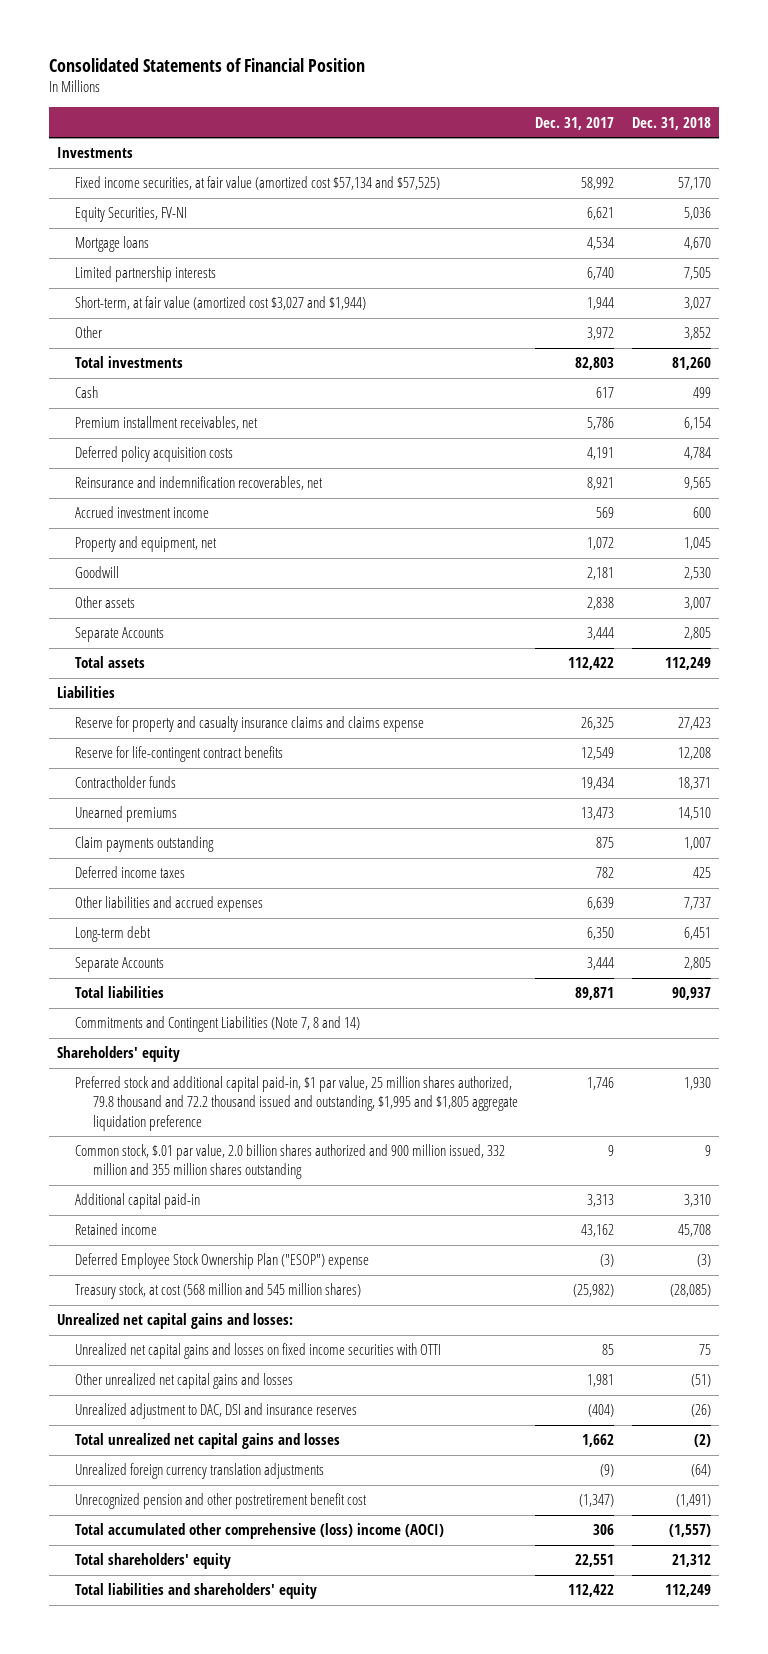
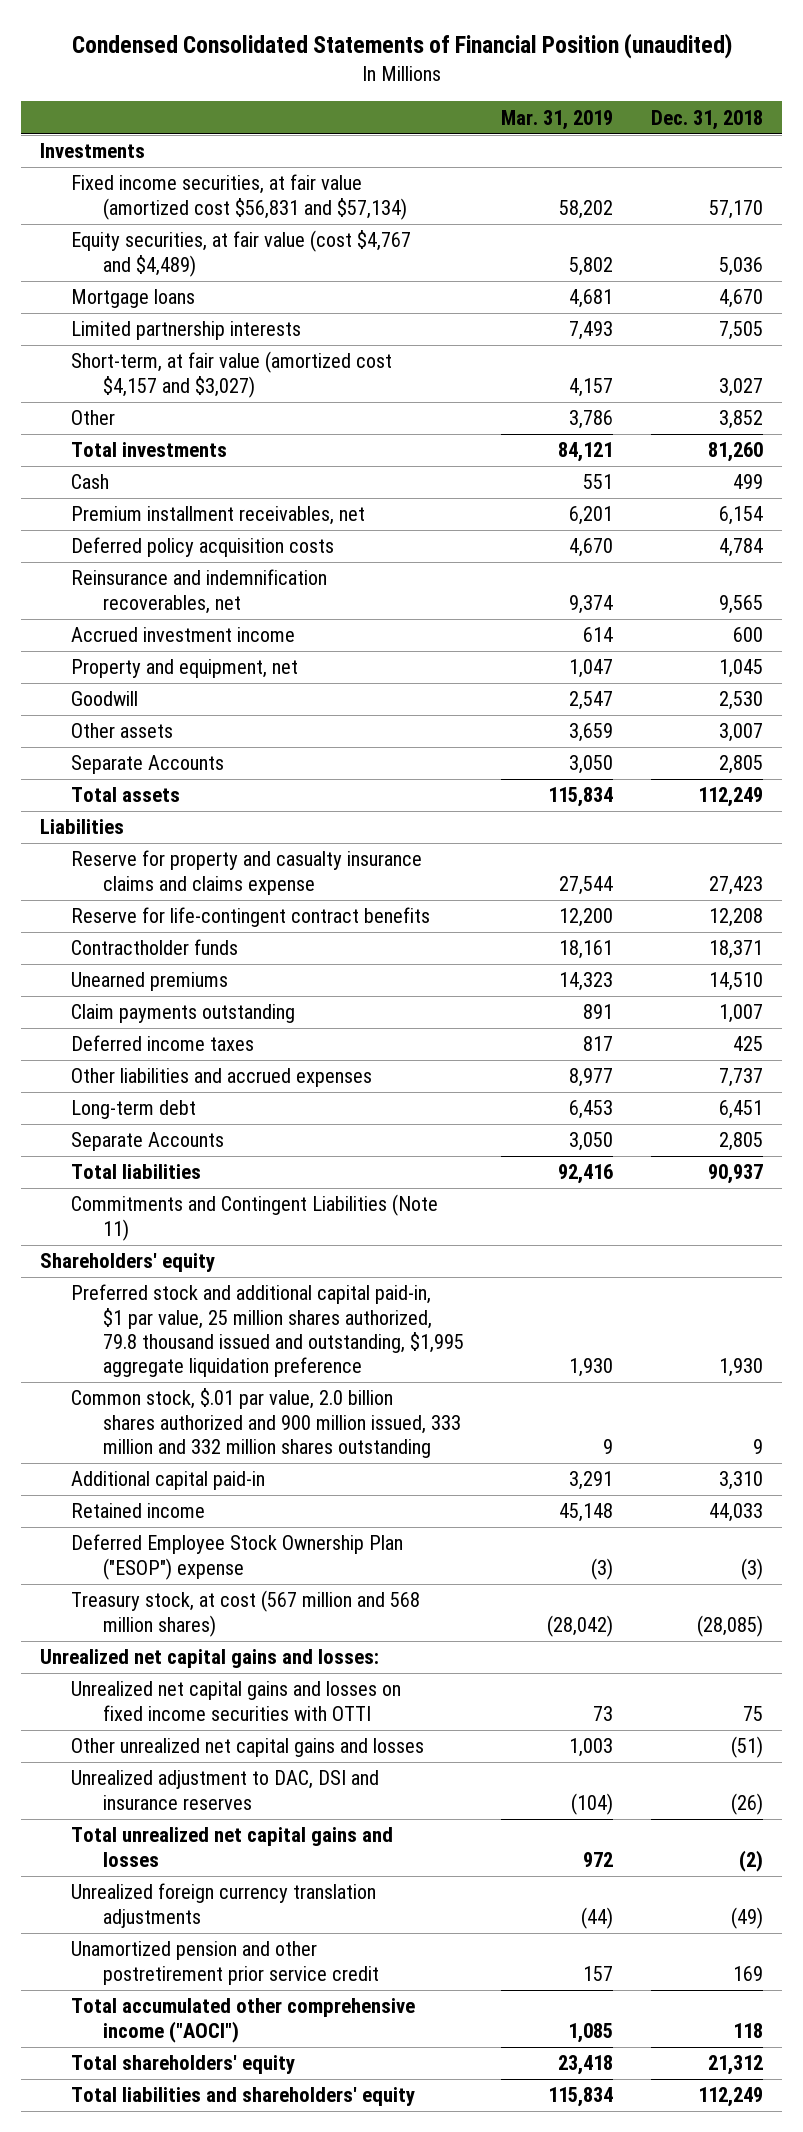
- Consolidated Statements of Financial Position
+ Condensed Consolidated Statements of Financial Position (unaudited)
- | Dec. 31, 2017 | Dec. 31, 2018
+ | Mar. 31, 2019 | Dec. 31, 2018
- Fixed income securities, at fair value (amortized cost $57,134 and $57,525) | 58,992 | 57,170
- Equity Securities, FV-NI | 6,621 | 5,036
+ Fixed income securities, at fair value (amortized cost $56,831 and $57,134) | 58,202 | 57,170
+ Equity securities, at fair value (cost $4,767 and $4,489) | 5,802 | 5,036
- Short-term, at fair value (amortized cost $3,027 and $1,944) | 1,944 | 3,027
+ Short-term, at fair value (amortized cost $4,157 and $3,027) | 4,157 | 3,027
- Commitments and Contingent Liabilities (Note 7, 8 and 14)
+ Commitments and Contingent Liabilities (Note 11)
- Preferred stock and additional capital paid-in, $1 par value, 25 million shares authorized, 79.8 thousand and 72.2 thousand issued and outstanding, $1,995 and $1,805 aggregate liquidation preference | 1,746 | 1,930
- Common stock, $.01 par value, 2.0 billion shares authorized and 900 million issued, 332 million and 355 million shares outstanding | 9 | 9
+ Preferred stock and additional capital paid-in, $1 par value, 25 million shares authorized, 79.8 thousand issued and outstanding, $1,995 aggregate liquidation preference | 1,930 | 1,930
+ Common stock, $.01 par value, 2.0 billion shares authorized and 900 million issued, 333 million and 332 million shares outstanding | 9 | 9
- Retained income | 43,162 | 45,708
+ Retained income | 45,148 | 44,033
- Treasury stock, at cost (568 million and 545 million shares) | (25,982) | (28,085)
+ Treasury stock, at cost (567 million and 568 million shares) | (28,042) | (28,085)
- Unrealized foreign currency translation adjustments | (9) | (64)
- Unrecognized pension and other postretirement benefit cost | (1,347) | (1,491)
- Total accumulated other comprehensive (loss) income (AOCI) | 306 | (1,557)
+ Unrealized foreign currency translation adjustments | (44) | (49)
+ Unamortized pension and other postretirement prior service credit | 157 | 169
+ Total accumulated other comprehensive income ("AOCI") | 1,085 | 118

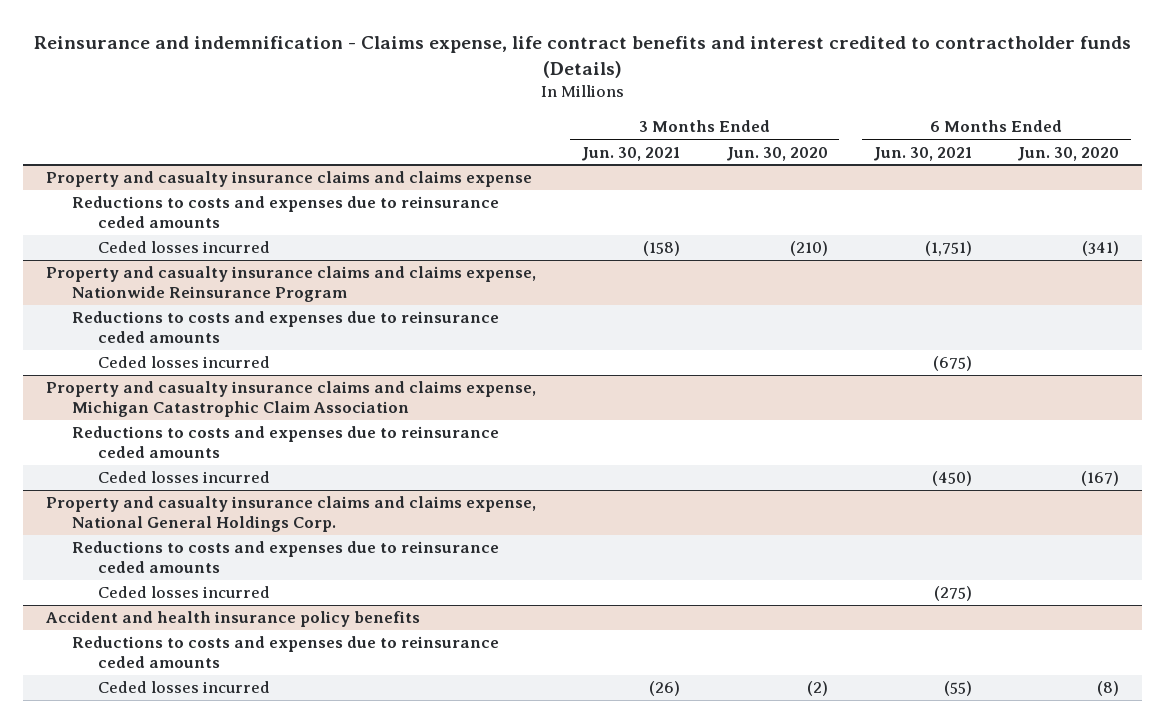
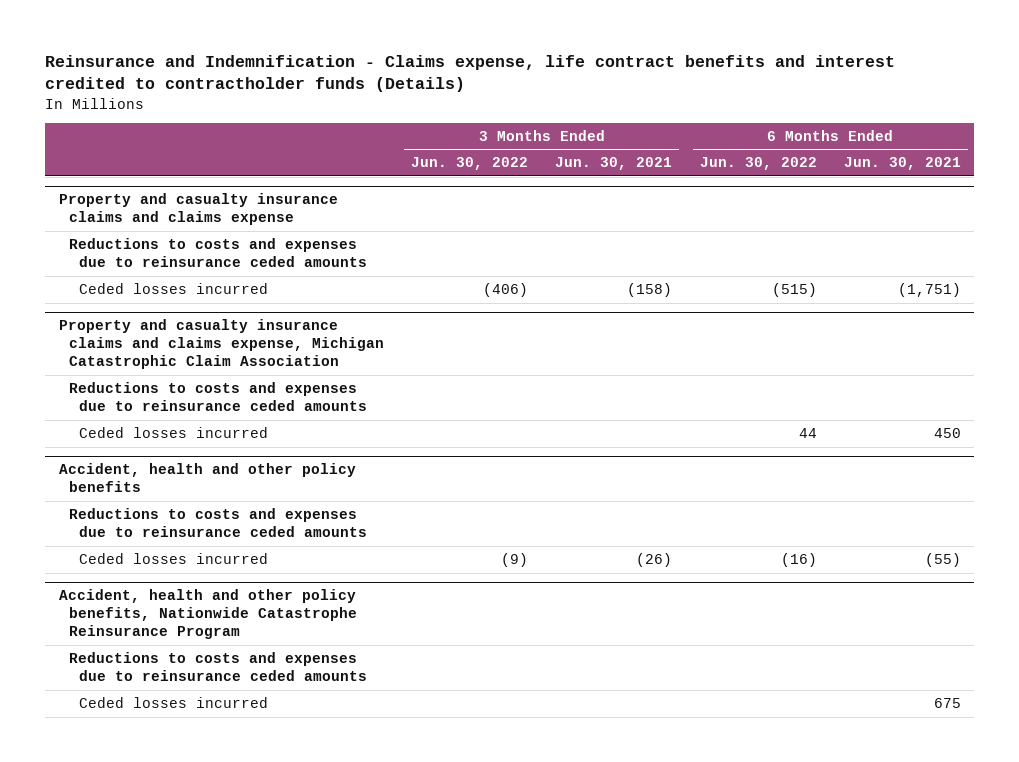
- Reinsurance and indemnification - Claims expense, life contract benefits and interest credited to contractholder funds (Details)
+ Reinsurance and Indemnification - Claims expense, life contract benefits and interest credited to contractholder funds (Details)
- | 3 Months Ended Jun. 30, 2021 | 3 Months Ended Jun. 30, 2020 | 6 Months Ended Jun. 30, 2021 | 6 Months Ended Jun. 30, 2020
+ | 3 Months Ended Jun. 30, 2022 | 3 Months Ended Jun. 30, 2021 | 6 Months Ended Jun. 30, 2022 | 6 Months Ended Jun. 30, 2021
- Property and casualty insurance claims and claims expense, Nationwide Reinsurance Program
- Reductions to costs and expenses due to reinsurance ceded amounts
- Ceded losses incurred | | | (675) |
@ Property and casualty insurance claims and claims expense, Michigan Catastrophic Claim Association
- Ceded losses incurred | | | (450) | (167)
- Property and casualty insurance claims and claims expense, National General Holdings Corp.
- Reductions to costs and expenses due to reinsurance ceded amounts
- Ceded losses incurred | | | (275) |
- Accident and health insurance policy benefits
@ Property and casualty insurance claims and claims expense, Michigan Catastrophic Claim Association
+ Ceded losses incurred | | | 44 | 450
+ Accident, health and other policy benefits
+ Accident, health and other policy benefits, Nationwide Catastrophe Reinsurance Program
+ Reductions to costs and expenses due to reinsurance ceded amounts
+ Ceded losses incurred | | | | 675

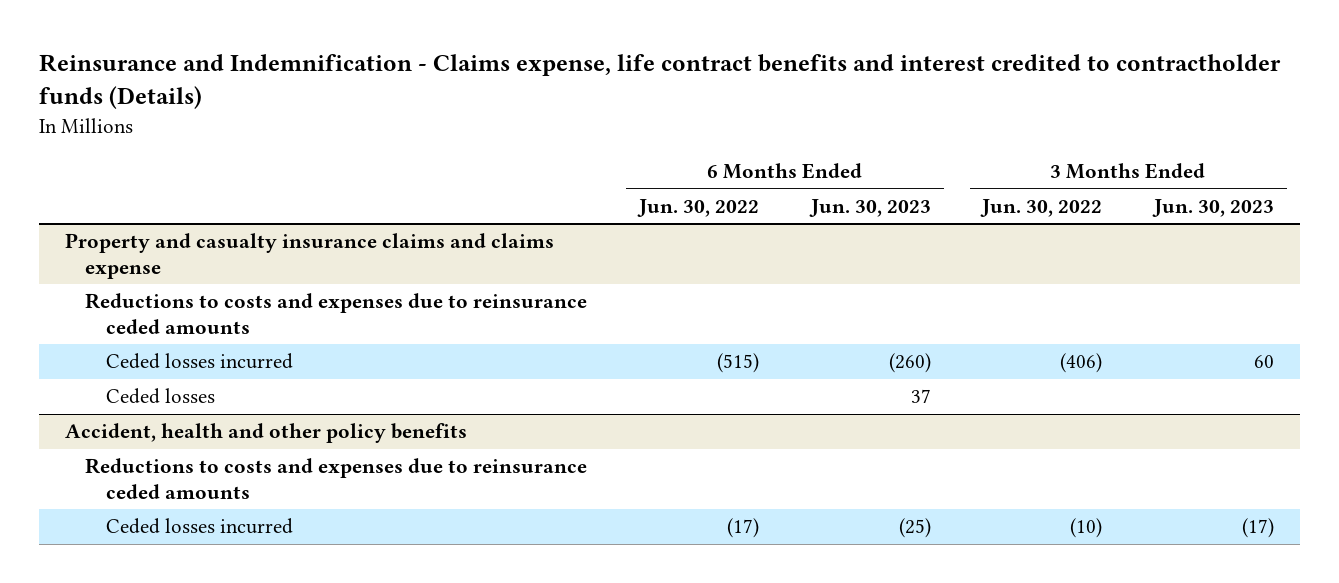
- | 3 Months Ended Jun. 30, 2022 | 3 Months Ended Jun. 30, 2021 | 6 Months Ended Jun. 30, 2022 | 6 Months Ended Jun. 30, 2021
+ | 6 Months Ended Jun. 30, 2022 | 6 Months Ended Jun. 30, 2023 | 3 Months Ended Jun. 30, 2022 | 3 Months Ended Jun. 30, 2023
- Property and casualty insurance claims and claims expense, Michigan Catastrophic Claim Association
- Reductions to costs and expenses due to reinsurance ceded amounts
- Ceded losses incurred | | | 44 | 450
@ Property and casualty insurance claims and claims expense
+ Ceded losses | | 37 | |
@ Accident, health and other policy benefits
- Ceded losses incurred | (9) | (26) | (16) | (55)
- Accident, health and other policy benefits, Nationwide Catastrophe Reinsurance Program
- Reductions to costs and expenses due to reinsurance ceded amounts
- Ceded losses incurred | | | | 675
@ Accident, health and other policy benefits
+ Ceded losses incurred | (17) | (25) | (10) | (17)

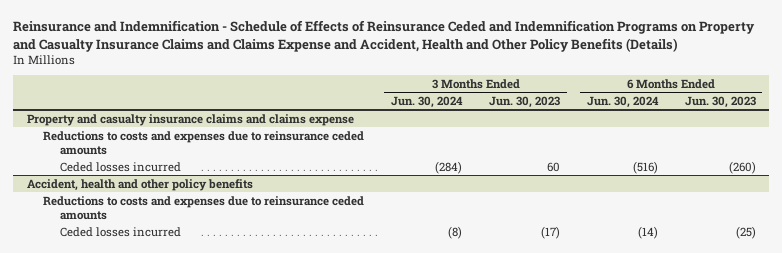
- Reinsurance and Indemnification - Claims expense, life contract benefits and interest credited to contractholder funds (Details)
+ Reinsurance and Indemnification - Schedule of Effects of Reinsurance Ceded and Indemnification Programs on Property and Casualty Insurance Claims and Claims Expense and Accident, Health and Other Policy Benefits (Details)
- | 6 Months Ended Jun. 30, 2022 | 6 Months Ended Jun. 30, 2023 | 3 Months Ended Jun. 30, 2022 | 3 Months Ended Jun. 30, 2023
+ | 3 Months Ended Jun. 30, 2024 | 3 Months Ended Jun. 30, 2023 | 6 Months Ended Jun. 30, 2024 | 6 Months Ended Jun. 30, 2023
@ Property and casualty insurance claims and claims expense
- Ceded losses | | 37 | |

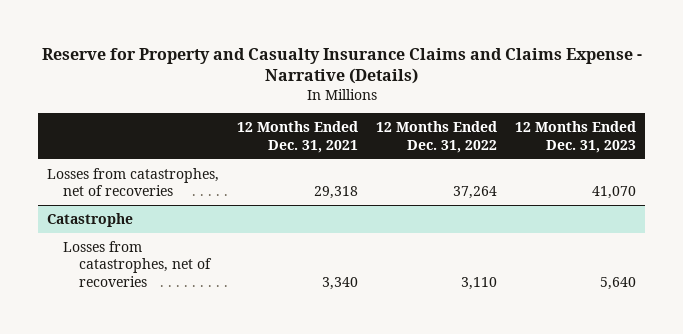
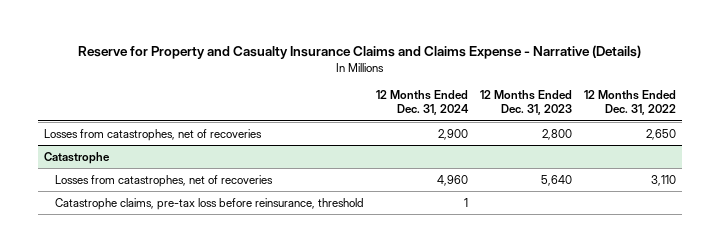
- | 12 Months Ended Dec. 31, 2021 | 12 Months Ended Dec. 31, 2022 | 12 Months Ended Dec. 31, 2023
+ | 12 Months Ended Dec. 31, 2024 | 12 Months Ended Dec. 31, 2023 | 12 Months Ended Dec. 31, 2022
- Losses from catastrophes, net of recoveries | 29,318 | 37,264 | 41,070
+ Losses from catastrophes, net of recoveries | 2,900 | 2,800 | 2,650
@ Catastrophe
+ Catastrophe claims, pre-tax loss before reinsurance, threshold | 1 | |

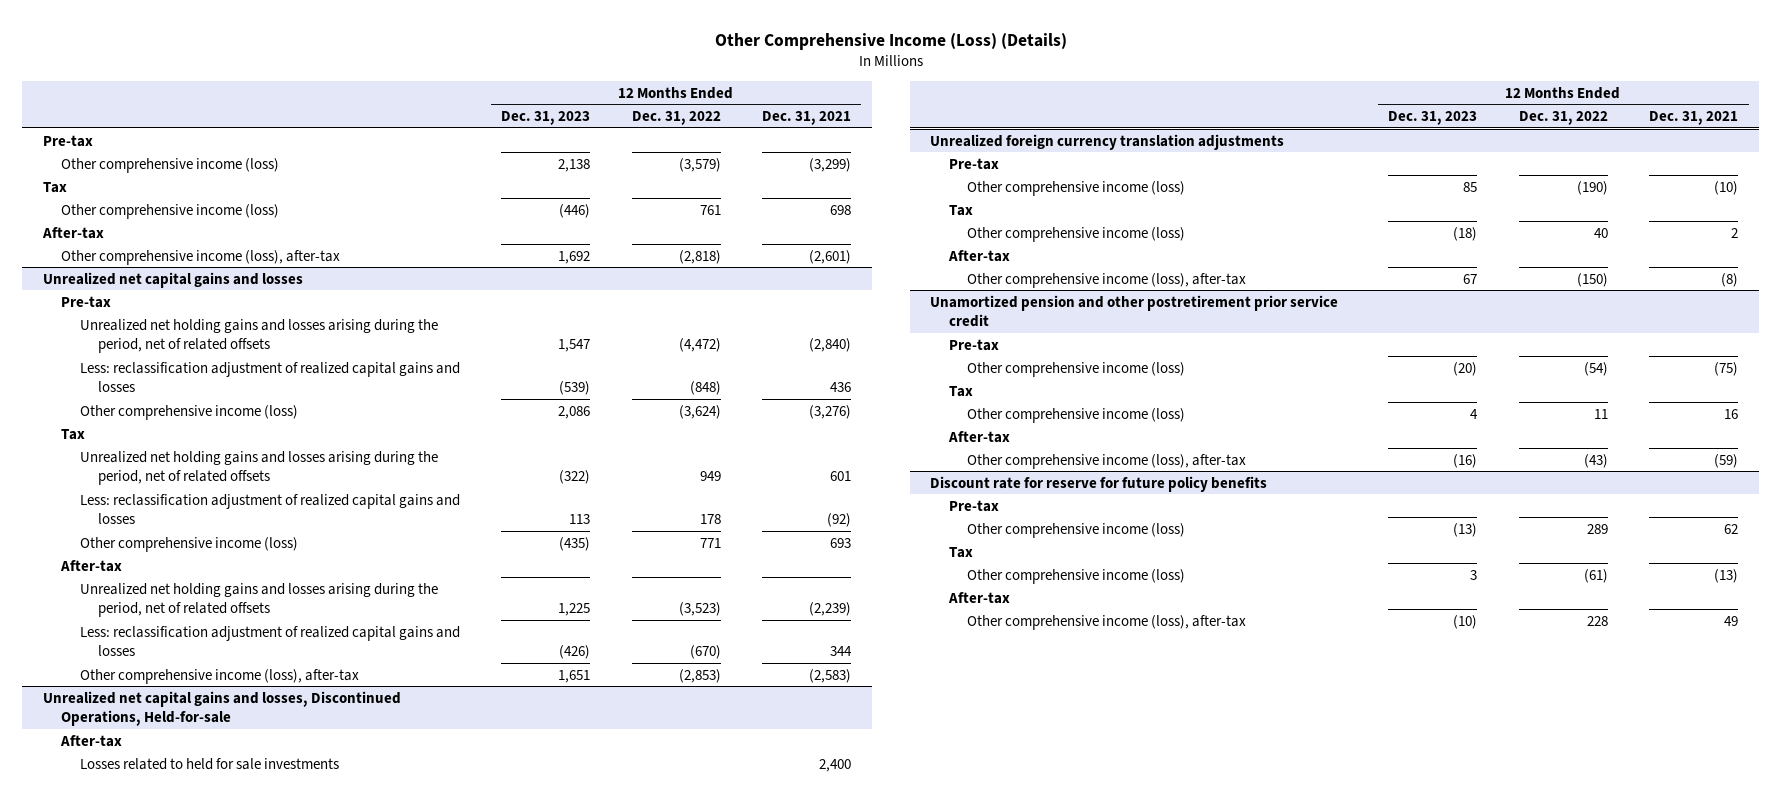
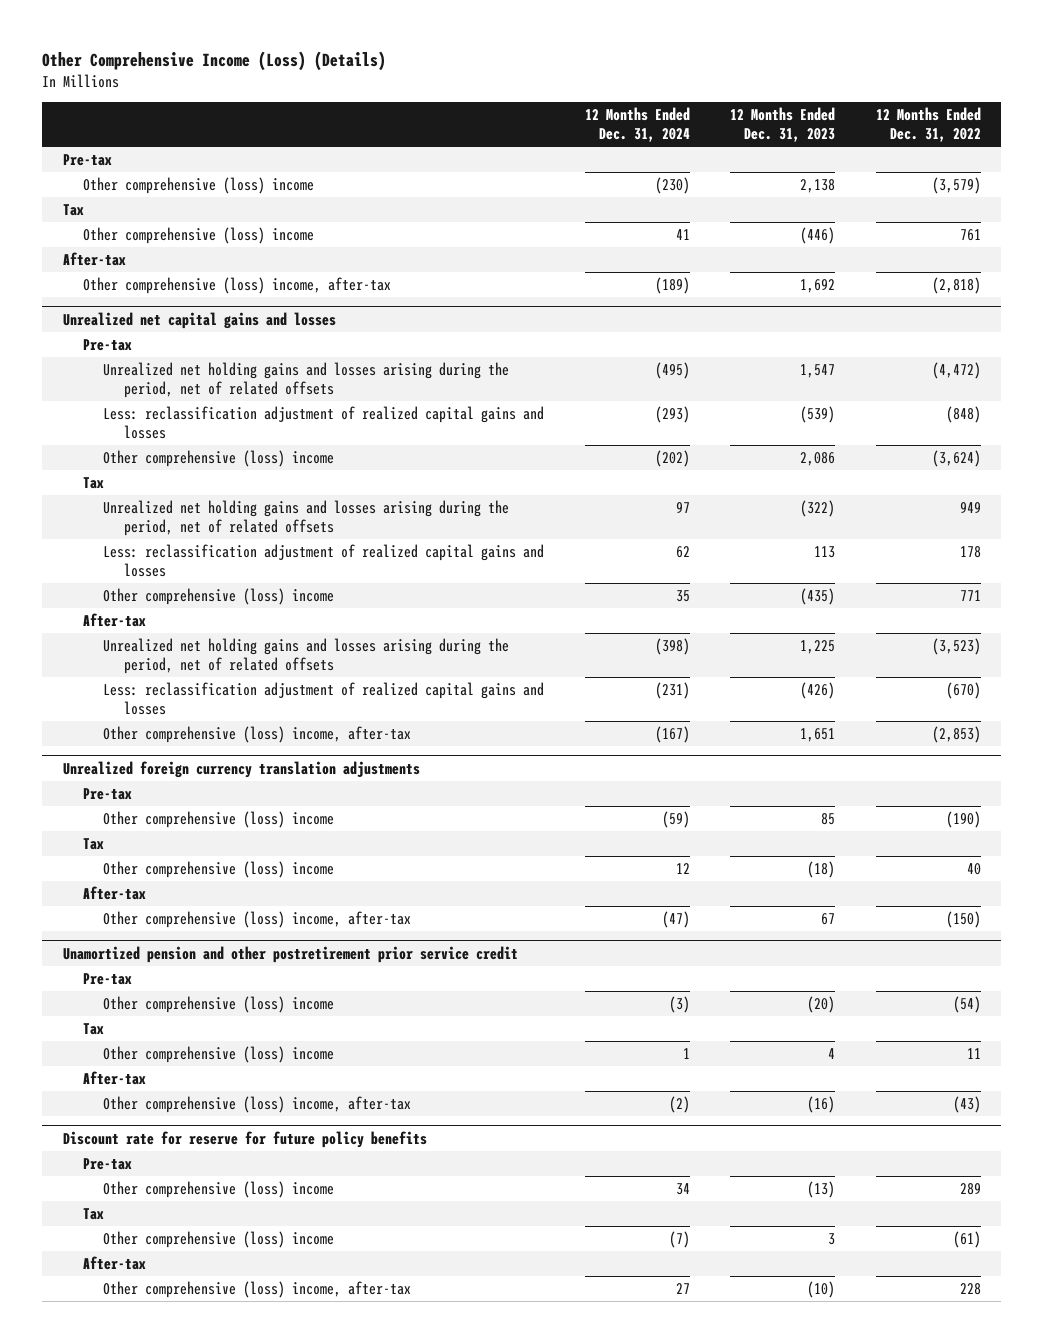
- | 12 Months Ended Dec. 31, 2023 | 12 Months Ended Dec. 31, 2022 | 12 Months Ended Dec. 31, 2021
+ | 12 Months Ended Dec. 31, 2024 | 12 Months Ended Dec. 31, 2023 | 12 Months Ended Dec. 31, 2022
- Other comprehensive income (loss) | 2,138 | (3,579) | (3,299)
+ Other comprehensive (loss) income | (230) | 2,138 | (3,579)
- Other comprehensive income (loss) | (446) | 761 | 698
+ Other comprehensive (loss) income | 41 | (446) | 761
- Other comprehensive income (loss), after-tax | 1,692 | (2,818) | (2,601)
+ Other comprehensive (loss) income, after-tax | (189) | 1,692 | (2,818)
@ Unrealized net capital gains and losses
- Other comprehensive income (loss) | 2,086 | (3,624) | (3,276)
+ Other comprehensive (loss) income | (202) | 2,086 | (3,624)
- Other comprehensive income (loss) | (435) | 771 | 693
+ Other comprehensive (loss) income | 35 | (435) | 771
- Other comprehensive income (loss), after-tax | 1,651 | (2,853) | (2,583)
- Unrealized net capital gains and losses, Discontinued Operations, Held-for-sale
- After-tax
- Losses related to held for sale investments | | | 2,400
@ Unrealized net capital gains and losses
+ Other comprehensive (loss) income, after-tax | (167) | 1,651 | (2,853)
@ Unrealized foreign currency translation adjustments
- Other comprehensive income (loss) | 85 | (190) | (10)
+ Other comprehensive (loss) income | (59) | 85 | (190)
- Other comprehensive income (loss) | (18) | 40 | 2
+ Other comprehensive (loss) income | 12 | (18) | 40
- Other comprehensive income (loss), after-tax | 67 | (150) | (8)
+ Other comprehensive (loss) income, after-tax | (47) | 67 | (150)
@ Unamortized pension and other postretirement prior service credit
- Other comprehensive income (loss) | (20) | (54) | (75)
+ Other comprehensive (loss) income | (3) | (20) | (54)
- Other comprehensive income (loss) | 4 | 11 | 16
+ Other comprehensive (loss) income | 1 | 4 | 11
- Other comprehensive income (loss), after-tax | (16) | (43) | (59)
+ Other comprehensive (loss) income, after-tax | (2) | (16) | (43)
@ Discount rate for reserve for future policy benefits
- Other comprehensive income (loss) | (13) | 289 | 62
+ Other comprehensive (loss) income | 34 | (13) | 289
- Other comprehensive income (loss) | 3 | (61) | (13)
+ Other comprehensive (loss) income | (7) | 3 | (61)
- Other comprehensive income (loss), after-tax | (10) | 228 | 49
+ Other comprehensive (loss) income, after-tax | 27 | (10) | 228

